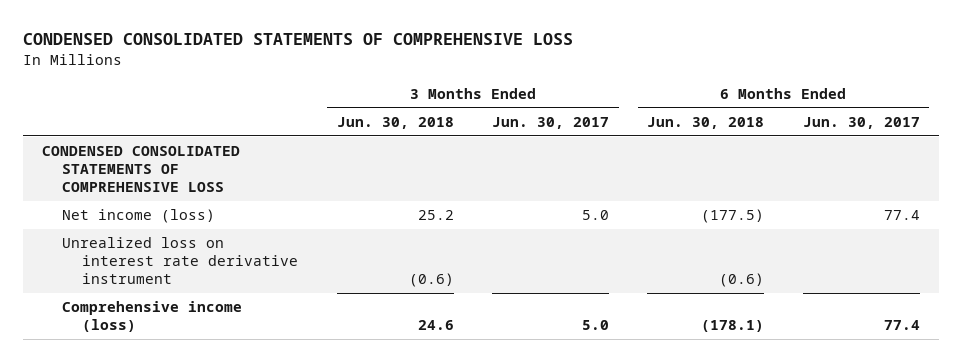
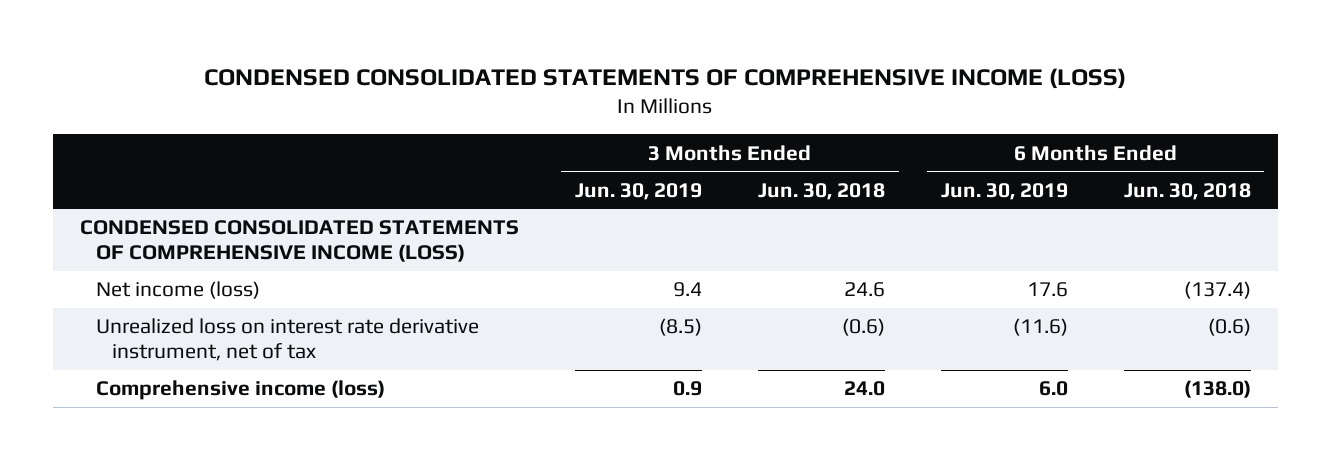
- CONDENSED CONSOLIDATED STATEMENTS OF COMPREHENSIVE LOSS
+ CONDENSED CONSOLIDATED STATEMENTS OF COMPREHENSIVE INCOME (LOSS)
- | 3 Months Ended Jun. 30, 2018 | 3 Months Ended Jun. 30, 2017 | 6 Months Ended Jun. 30, 2018 | 6 Months Ended Jun. 30, 2017
+ | 3 Months Ended Jun. 30, 2019 | 3 Months Ended Jun. 30, 2018 | 6 Months Ended Jun. 30, 2019 | 6 Months Ended Jun. 30, 2018
- CONDENSED CONSOLIDATED STATEMENTS OF COMPREHENSIVE LOSS
- Net income (loss) | 25.2 | 5.0 | (177.5) | 77.4
- Unrealized loss on interest rate derivative instrument | (0.6) | | (0.6) |
- Comprehensive income (loss) | 24.6 | 5.0 | (178.1) | 77.4
+ CONDENSED CONSOLIDATED STATEMENTS OF COMPREHENSIVE INCOME (LOSS)
+ Net income (loss) | 9.4 | 24.6 | 17.6 | (137.4)
+ Unrealized loss on interest rate derivative instrument, net of tax | (8.5) | (0.6) | (11.6) | (0.6)
+ Comprehensive income (loss) | 0.9 | 24.0 | 6.0 | (138.0)

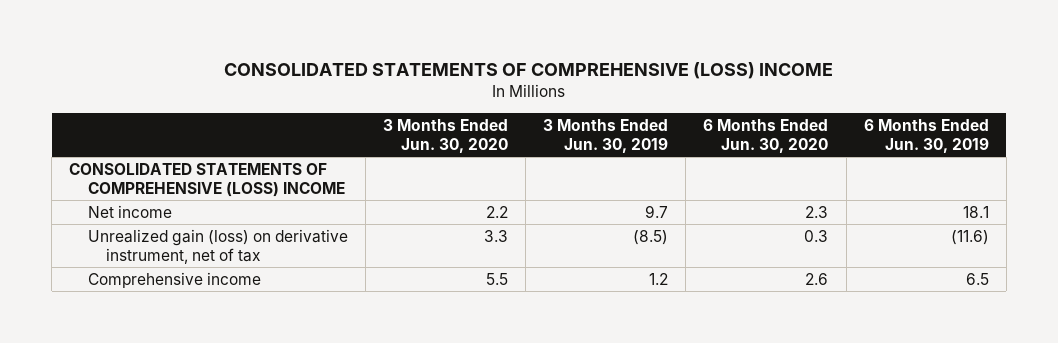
- CONDENSED CONSOLIDATED STATEMENTS OF COMPREHENSIVE INCOME (LOSS)
+ CONSOLIDATED STATEMENTS OF COMPREHENSIVE (LOSS) INCOME
- | 3 Months Ended Jun. 30, 2019 | 3 Months Ended Jun. 30, 2018 | 6 Months Ended Jun. 30, 2019 | 6 Months Ended Jun. 30, 2018
+ | 3 Months Ended Jun. 30, 2020 | 3 Months Ended Jun. 30, 2019 | 6 Months Ended Jun. 30, 2020 | 6 Months Ended Jun. 30, 2019
- CONDENSED CONSOLIDATED STATEMENTS OF COMPREHENSIVE INCOME (LOSS)
- Net income (loss) | 9.4 | 24.6 | 17.6 | (137.4)
- Unrealized loss on interest rate derivative instrument, net of tax | (8.5) | (0.6) | (11.6) | (0.6)
- Comprehensive income (loss) | 0.9 | 24.0 | 6.0 | (138.0)
+ CONSOLIDATED STATEMENTS OF COMPREHENSIVE (LOSS) INCOME
+ Net income | 2.2 | 9.7 | 2.3 | 18.1
+ Unrealized gain (loss) on derivative instrument, net of tax | 3.3 | (8.5) | 0.3 | (11.6)
+ Comprehensive income | 5.5 | 1.2 | 2.6 | 6.5

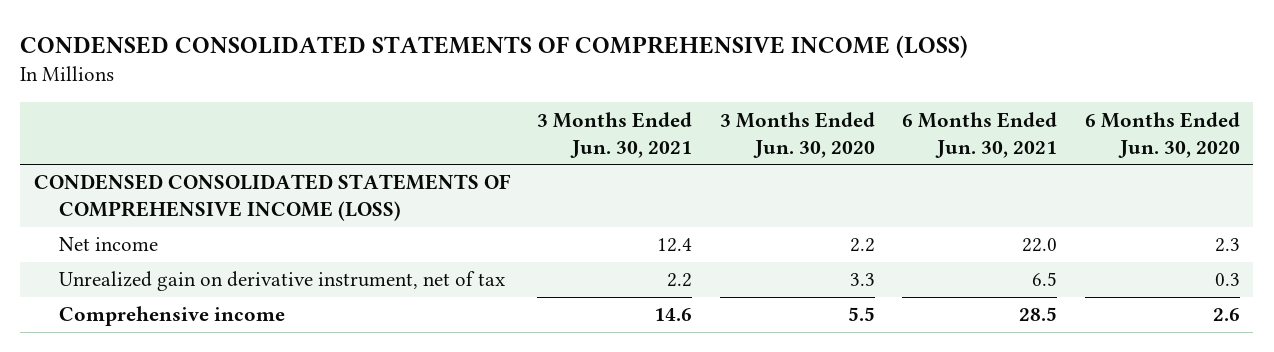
- CONSOLIDATED STATEMENTS OF COMPREHENSIVE (LOSS) INCOME
+ CONDENSED CONSOLIDATED STATEMENTS OF COMPREHENSIVE INCOME (LOSS)
- | 3 Months Ended Jun. 30, 2020 | 3 Months Ended Jun. 30, 2019 | 6 Months Ended Jun. 30, 2020 | 6 Months Ended Jun. 30, 2019
+ | 3 Months Ended Jun. 30, 2021 | 3 Months Ended Jun. 30, 2020 | 6 Months Ended Jun. 30, 2021 | 6 Months Ended Jun. 30, 2020
- CONSOLIDATED STATEMENTS OF COMPREHENSIVE (LOSS) INCOME
+ CONDENSED CONSOLIDATED STATEMENTS OF COMPREHENSIVE INCOME (LOSS)
- Unrealized gain (loss) on derivative instrument, net of tax | 3.3 | (8.5) | 0.3 | (11.6)
+ Unrealized gain on derivative instrument, net of tax | 2.2 | 3.3 | 6.5 | 0.3

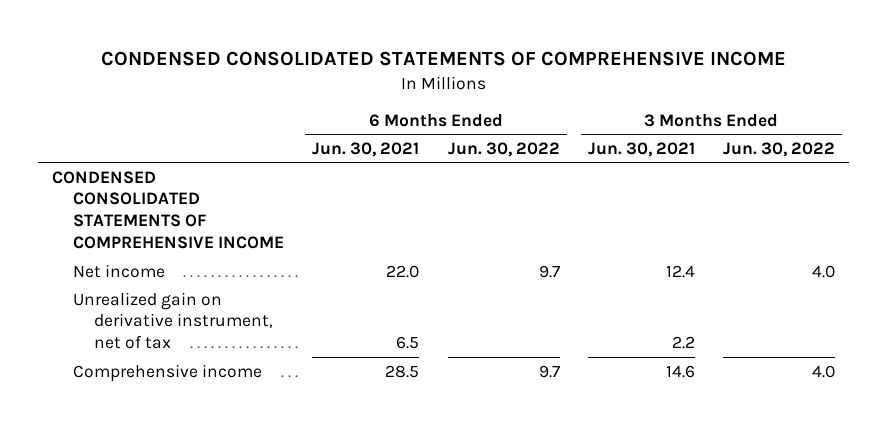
- CONDENSED CONSOLIDATED STATEMENTS OF COMPREHENSIVE INCOME (LOSS)
+ CONDENSED CONSOLIDATED STATEMENTS OF COMPREHENSIVE INCOME
- | 3 Months Ended Jun. 30, 2021 | 3 Months Ended Jun. 30, 2020 | 6 Months Ended Jun. 30, 2021 | 6 Months Ended Jun. 30, 2020
+ | 6 Months Ended Jun. 30, 2021 | 6 Months Ended Jun. 30, 2022 | 3 Months Ended Jun. 30, 2021 | 3 Months Ended Jun. 30, 2022
- CONDENSED CONSOLIDATED STATEMENTS OF COMPREHENSIVE INCOME (LOSS)
+ CONDENSED CONSOLIDATED STATEMENTS OF COMPREHENSIVE INCOME

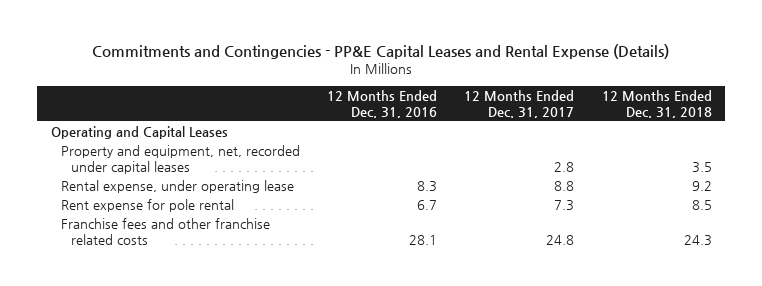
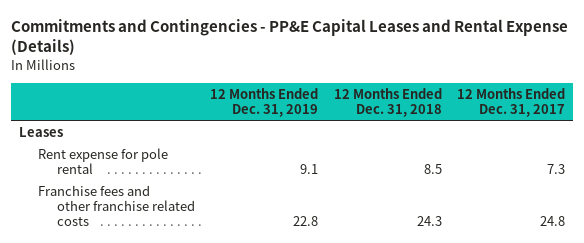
- | 12 Months Ended Dec. 31, 2016 | 12 Months Ended Dec. 31, 2017 | 12 Months Ended Dec. 31, 2018
+ | 12 Months Ended Dec. 31, 2019 | 12 Months Ended Dec. 31, 2018 | 12 Months Ended Dec. 31, 2017
- Operating and Capital Leases
- Property and equipment, net, recorded under capital leases | | 2.8 | 3.5
- Rental expense, under operating lease | 8.3 | 8.8 | 9.2
+ Leases

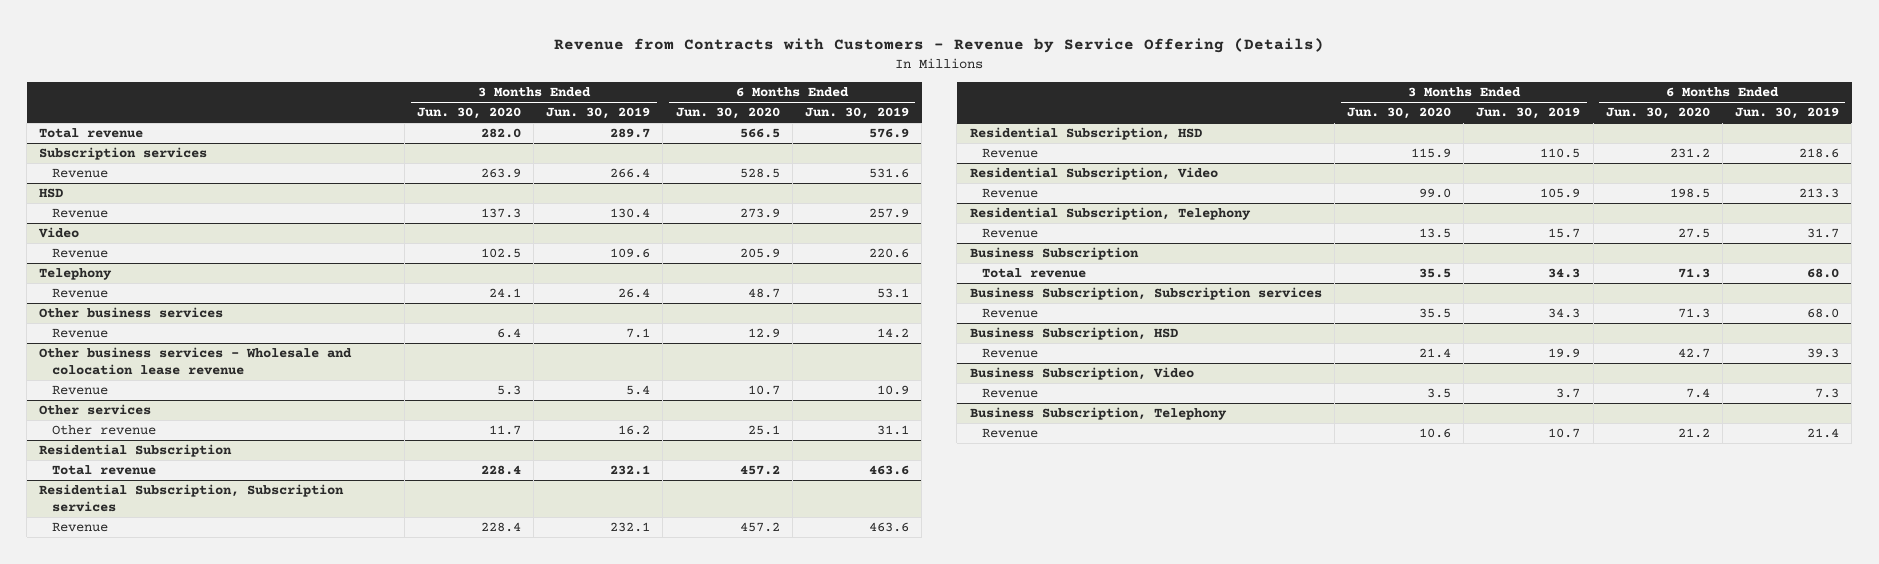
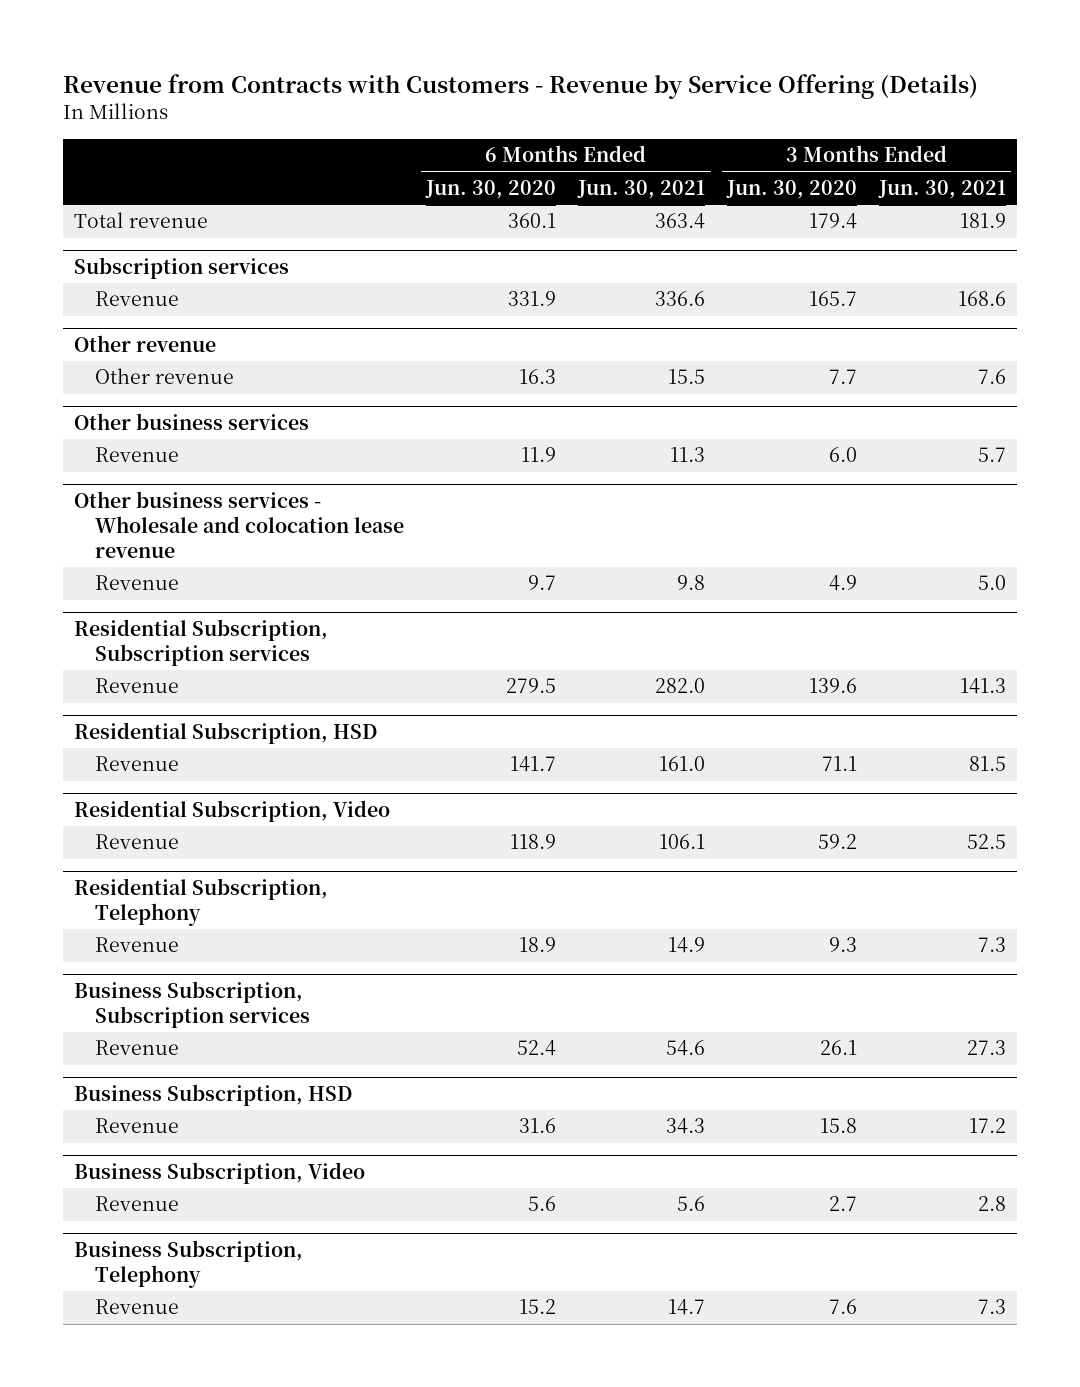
- | 3 Months Ended Jun. 30, 2020 | 3 Months Ended Jun. 30, 2019 | 6 Months Ended Jun. 30, 2020 | 6 Months Ended Jun. 30, 2019
+ | 6 Months Ended Jun. 30, 2020 | 6 Months Ended Jun. 30, 2021 | 3 Months Ended Jun. 30, 2020 | 3 Months Ended Jun. 30, 2021
- Total revenue | 282.0 | 289.7 | 566.5 | 576.9
+ Total revenue | 360.1 | 363.4 | 179.4 | 181.9
@ Subscription services
- Revenue | 263.9 | 266.4 | 528.5 | 531.6
- HSD
- Revenue | 137.3 | 130.4 | 273.9 | 257.9
- Video
- Revenue | 102.5 | 109.6 | 205.9 | 220.6
- Telephony
- Revenue | 24.1 | 26.4 | 48.7 | 53.1
@ Subscription services
+ Revenue | 331.9 | 336.6 | 165.7 | 168.6
+ Other revenue
+ Other revenue | 16.3 | 15.5 | 7.7 | 7.6
@ Other business services
- Revenue | 6.4 | 7.1 | 12.9 | 14.2
+ Revenue | 11.9 | 11.3 | 6.0 | 5.7
@ Other business services - Wholesale and colocation lease revenue
- Revenue | 5.3 | 5.4 | 10.7 | 10.9
- Other services
- Other revenue | 11.7 | 16.2 | 25.1 | 31.1
- Residential Subscription
- Total revenue | 228.4 | 232.1 | 457.2 | 463.6
@ Other business services - Wholesale and colocation lease revenue
+ Revenue | 9.7 | 9.8 | 4.9 | 5.0
@ Residential Subscription, Subscription services
- Revenue | 228.4 | 232.1 | 457.2 | 463.6
+ Revenue | 279.5 | 282.0 | 139.6 | 141.3
@ Residential Subscription, HSD
- Revenue | 115.9 | 110.5 | 231.2 | 218.6
+ Revenue | 141.7 | 161.0 | 71.1 | 81.5
@ Residential Subscription, Video
- Revenue | 99.0 | 105.9 | 198.5 | 213.3
+ Revenue | 118.9 | 106.1 | 59.2 | 52.5
@ Residential Subscription, Telephony
- Revenue | 13.5 | 15.7 | 27.5 | 31.7
- Business Subscription
- Total revenue | 35.5 | 34.3 | 71.3 | 68.0
@ Residential Subscription, Telephony
+ Revenue | 18.9 | 14.9 | 9.3 | 7.3
@ Business Subscription, Subscription services
- Revenue | 35.5 | 34.3 | 71.3 | 68.0
+ Revenue | 52.4 | 54.6 | 26.1 | 27.3
@ Business Subscription, HSD
- Revenue | 21.4 | 19.9 | 42.7 | 39.3
+ Revenue | 31.6 | 34.3 | 15.8 | 17.2
@ Business Subscription, Video
- Revenue | 3.5 | 3.7 | 7.4 | 7.3
+ Revenue | 5.6 | 5.6 | 2.7 | 2.8
@ Business Subscription, Telephony
- Revenue | 10.6 | 10.7 | 21.2 | 21.4
+ Revenue | 15.2 | 14.7 | 7.6 | 7.3

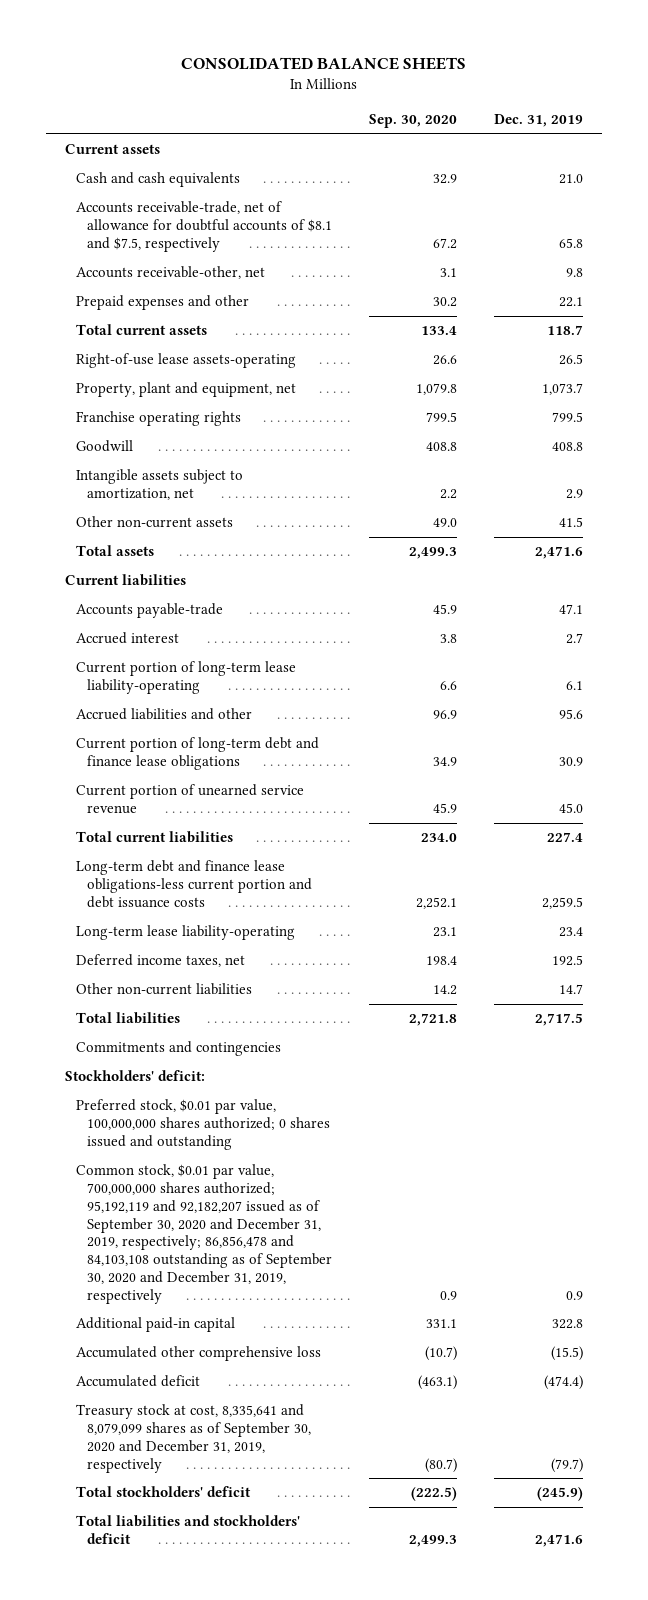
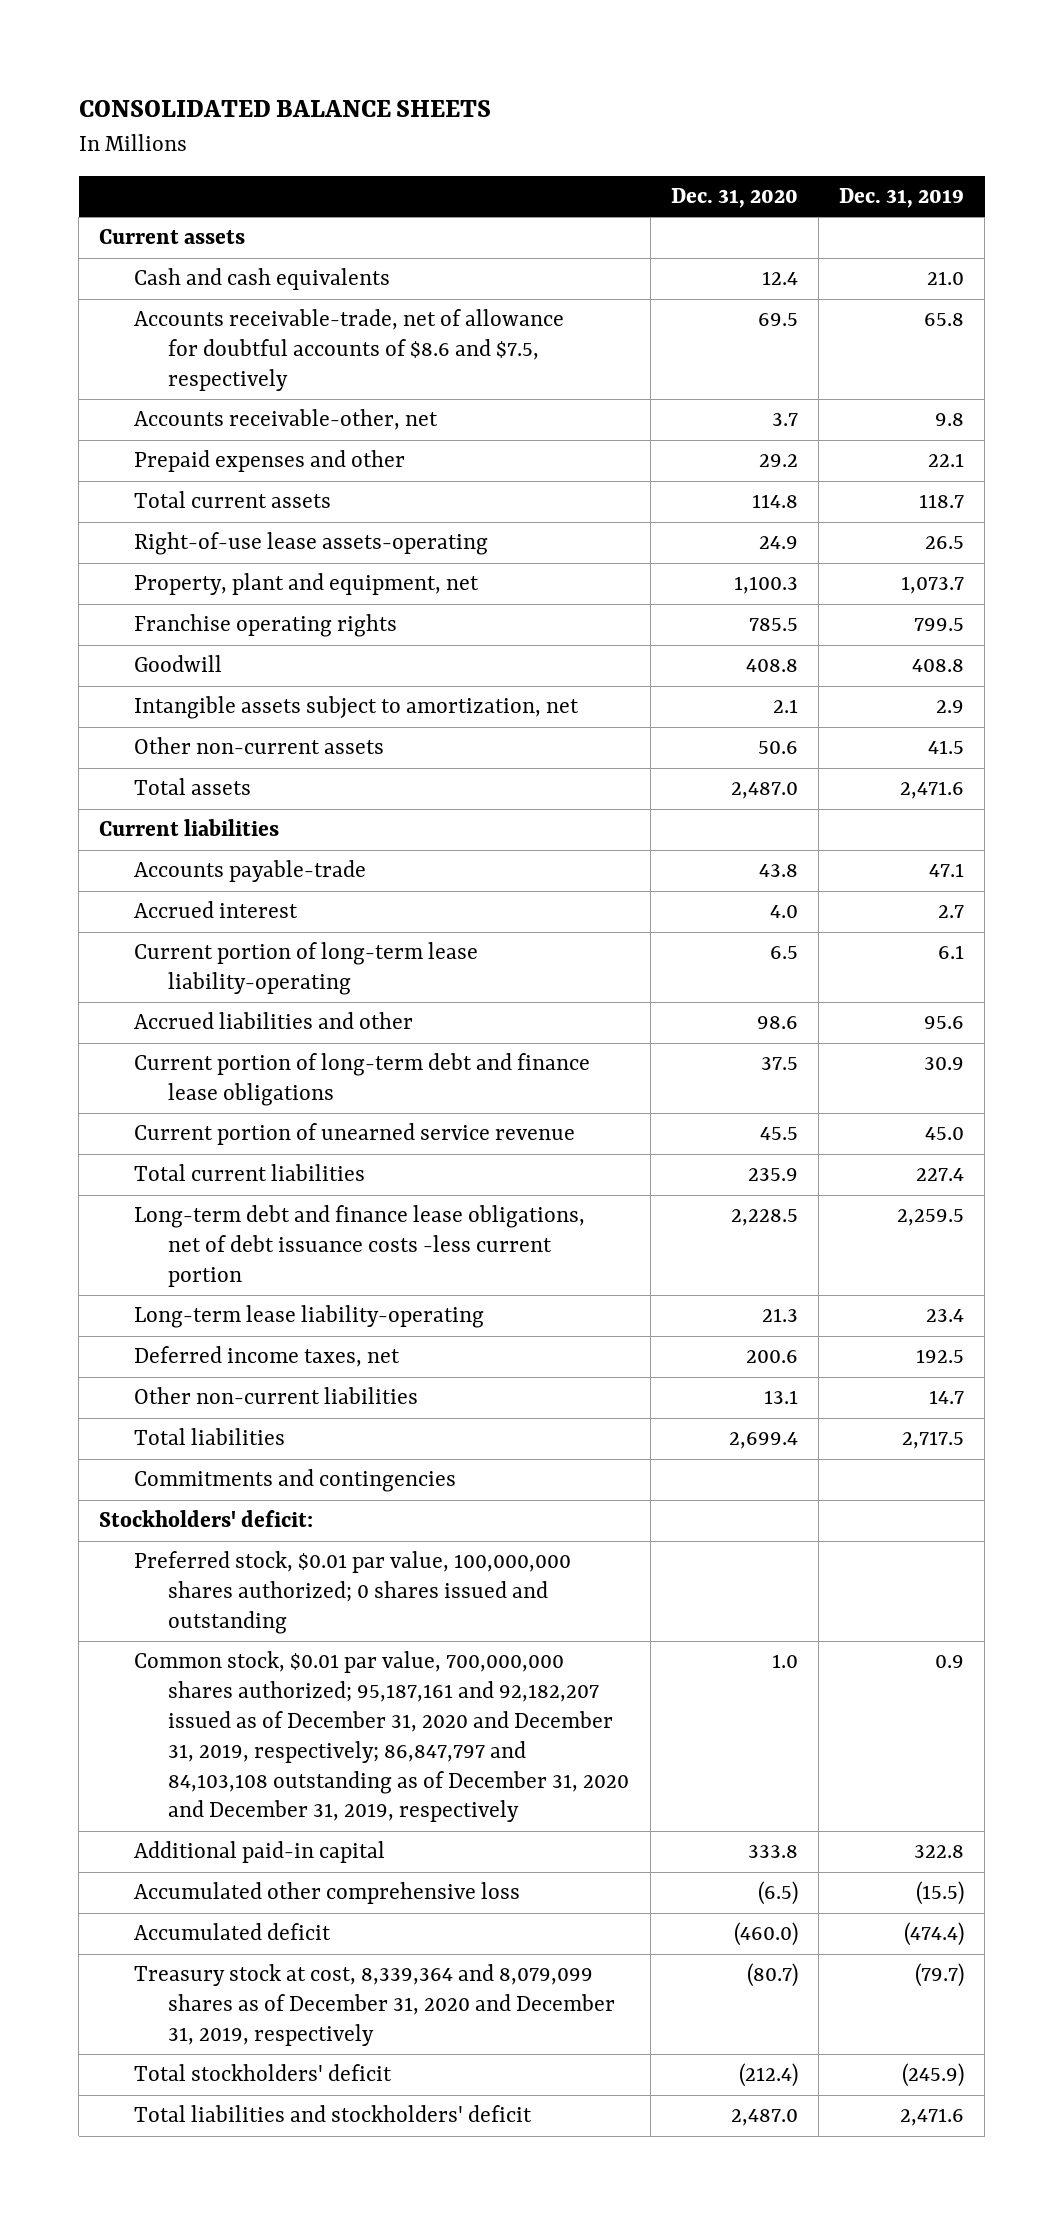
- | Sep. 30, 2020 | Dec. 31, 2019
+ | Dec. 31, 2020 | Dec. 31, 2019
- Accounts receivable-trade, net of allowance for doubtful accounts of $8.1 and $7.5, respectively | 67.2 | 65.8
+ Accounts receivable-trade, net of allowance for doubtful accounts of $8.6 and $7.5, respectively | 69.5 | 65.8
- Long-term debt and finance lease obligations-less current portion and debt issuance costs | 2,252.1 | 2,259.5
+ Long-term debt and finance lease obligations, net of debt issuance costs -less current portion | 2,228.5 | 2,259.5
- Common stock, $0.01 par value, 700,000,000 shares authorized; 95,192,119 and 92,182,207 issued as of September 30, 2020 and December 31, 2019, respectively; 86,856,478 and 84,103,108 outstanding as of September 30, 2020 and December 31, 2019, respectively | 0.9 | 0.9
+ Common stock, $0.01 par value, 700,000,000 shares authorized; 95,187,161 and 92,182,207 issued as of December 31, 2020 and December 31, 2019, respectively; 86,847,797 and 84,103,108 outstanding as of December 31, 2020 and December 31, 2019, respectively | 1.0 | 0.9
- Treasury stock at cost, 8,335,641 and 8,079,099 shares as of September 30, 2020 and December 31, 2019, respectively | (80.7) | (79.7)
+ Treasury stock at cost, 8,339,364 and 8,079,099 shares as of December 31, 2020 and December 31, 2019, respectively | (80.7) | (79.7)

